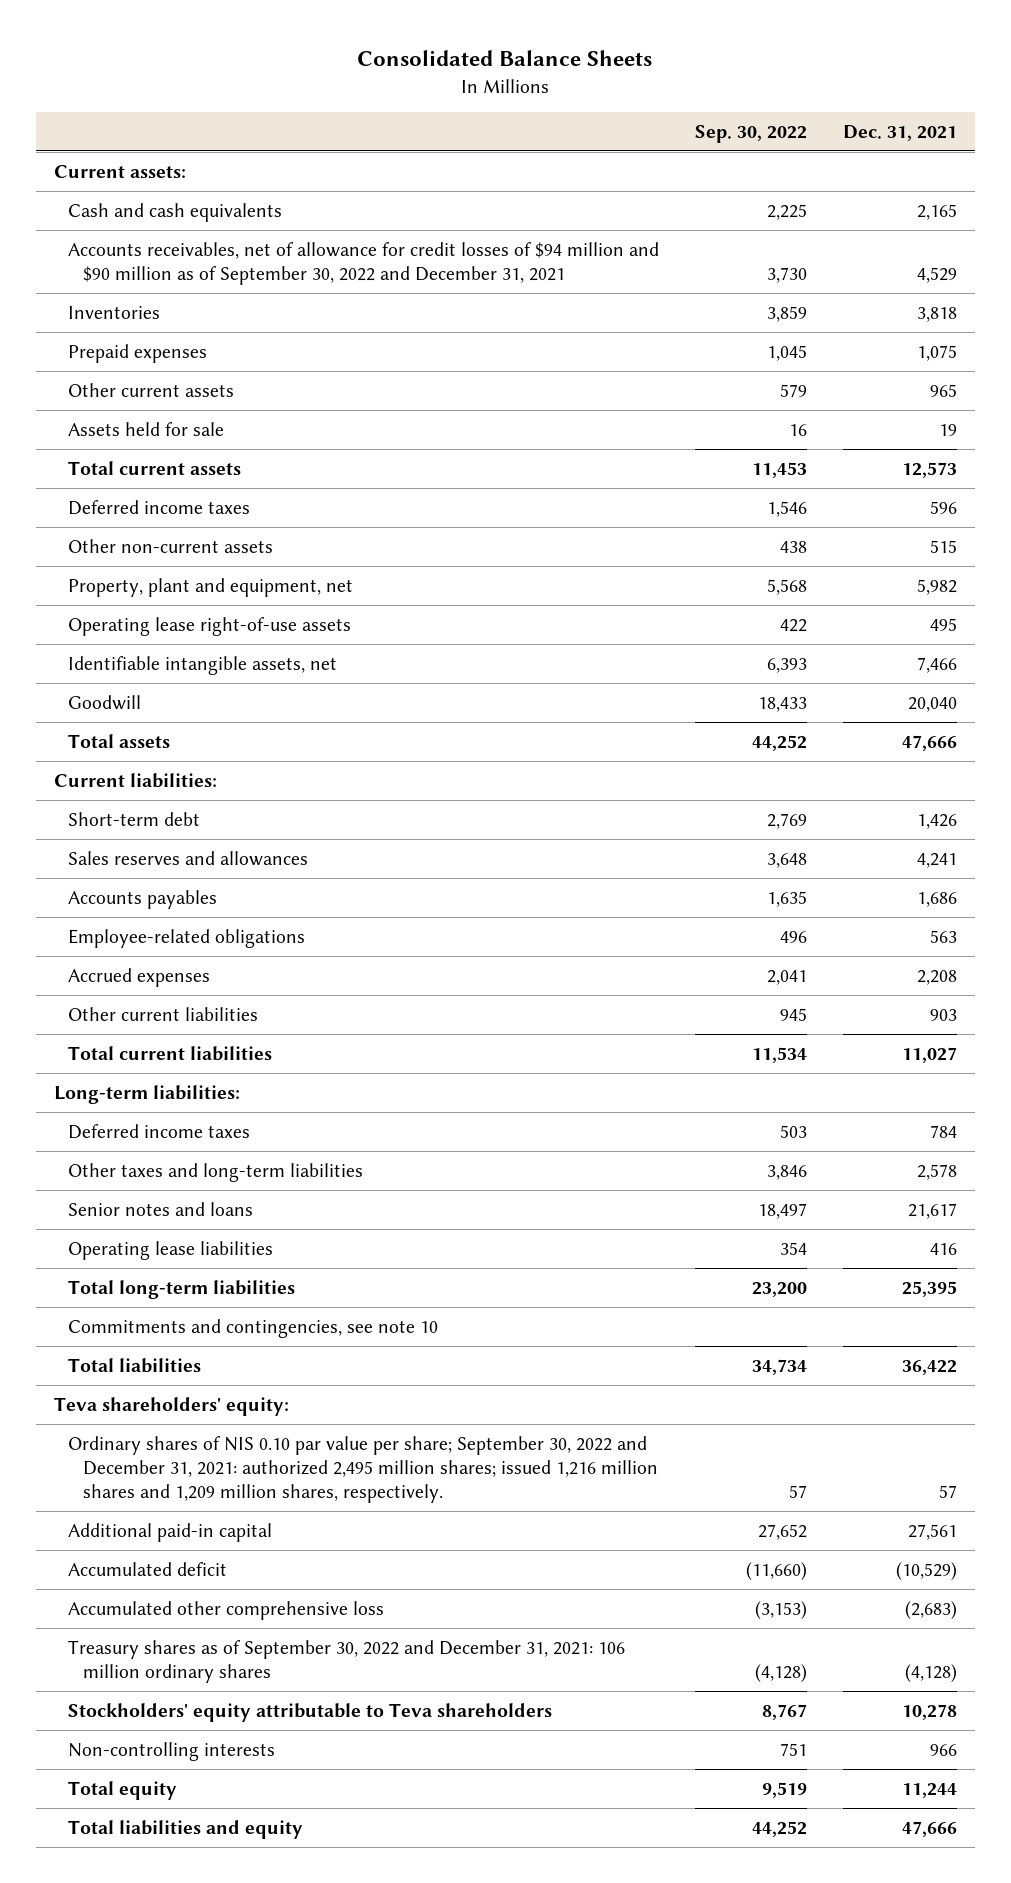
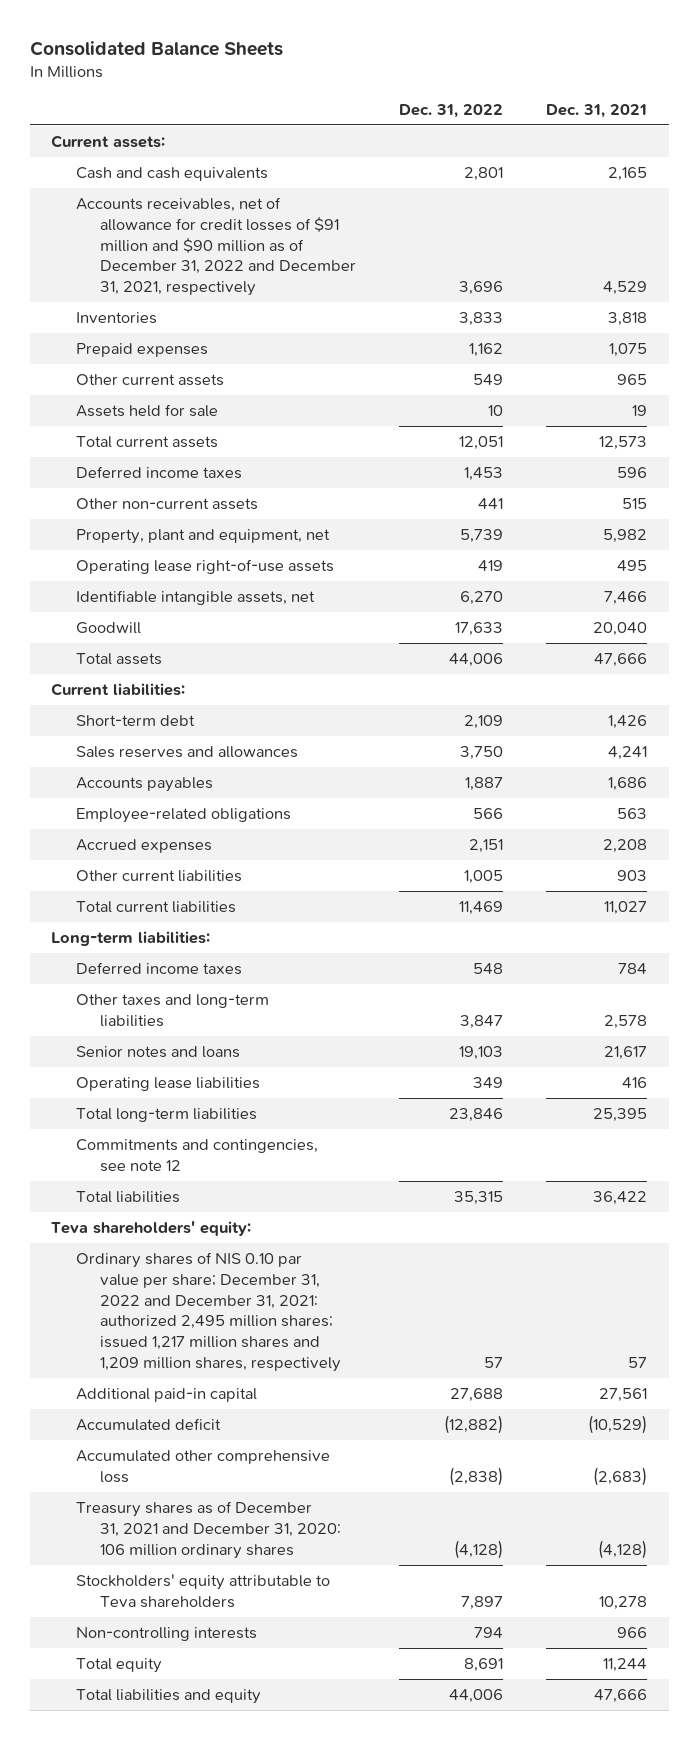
- | Sep. 30, 2022 | Dec. 31, 2021
+ | Dec. 31, 2022 | Dec. 31, 2021
- Accounts receivables, net of allowance for credit losses of $94 million and $90 million as of September 30, 2022 and December 31, 2021 | 3,730 | 4,529
+ Accounts receivables, net of allowance for credit losses of $91 million and $90 million as of December 31, 2022 and December 31, 2021, respectively | 3,696 | 4,529
- Commitments and contingencies, see note 10
+ Commitments and contingencies, see note 12
- Ordinary shares of NIS 0.10 par value per share; September 30, 2022 and December 31, 2021: authorized 2,495 million shares; issued 1,216 million shares and 1,209 million shares, respectively. | 57 | 57
+ Ordinary shares of NIS 0.10 par value per share; December 31, 2022 and December 31, 2021: authorized 2,495 million shares; issued 1,217 million shares and 1,209 million shares, respectively | 57 | 57
- Treasury shares as of September 30, 2022 and December 31, 2021: 106 million ordinary shares | (4,128) | (4,128)
+ Treasury shares as of December 31, 2021 and December 31, 2020: 106 million ordinary shares | (4,128) | (4,128)

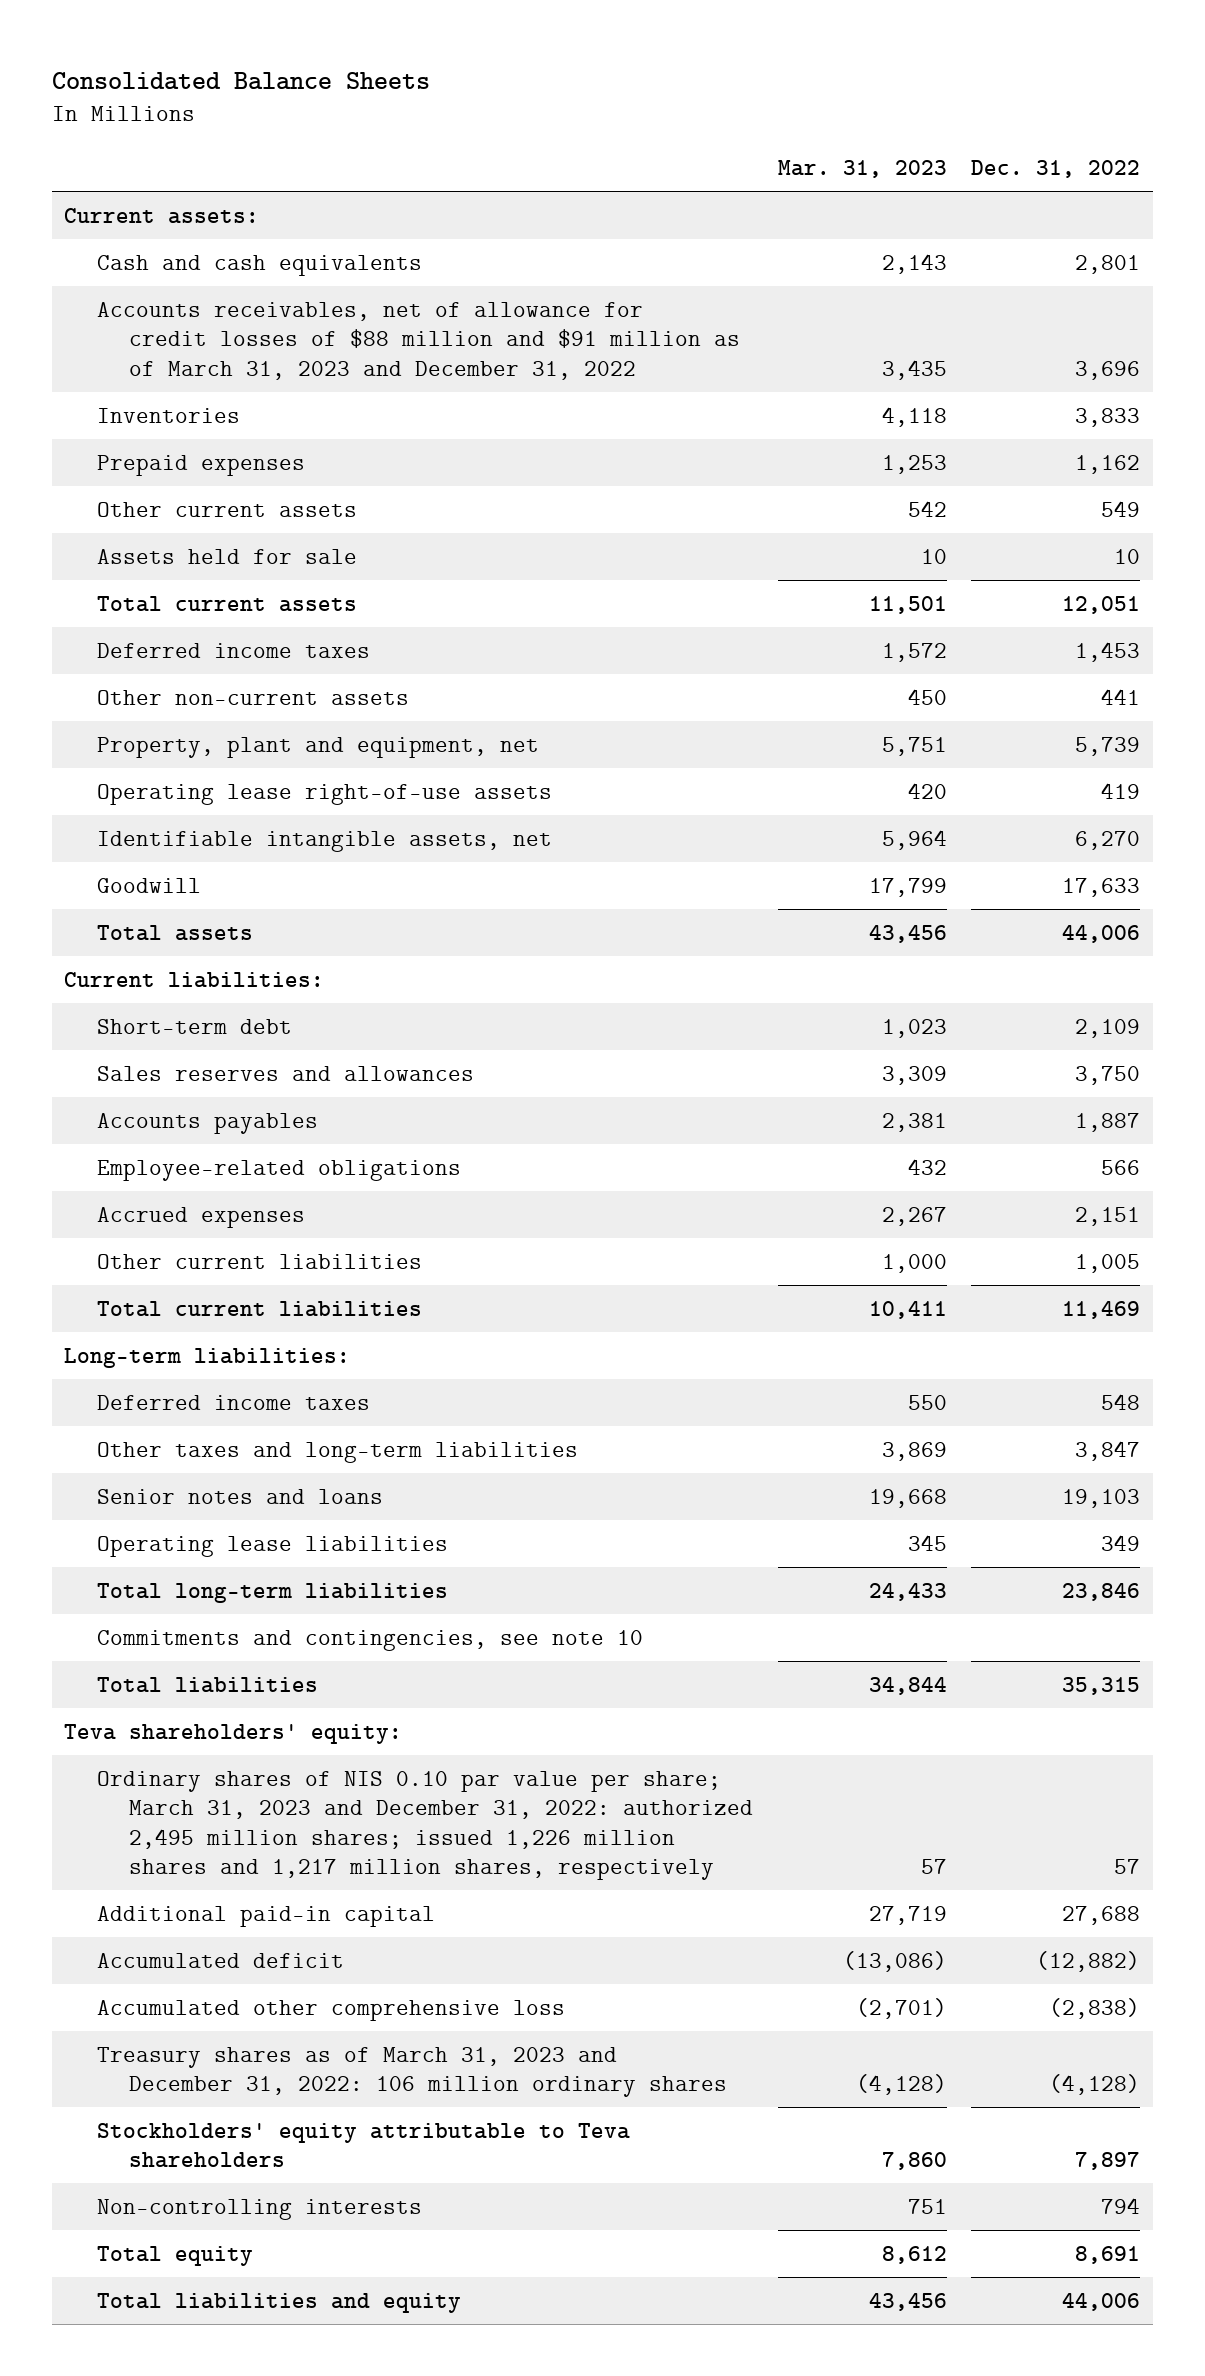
- | Dec. 31, 2022 | Dec. 31, 2021
+ | Mar. 31, 2023 | Dec. 31, 2022
- Accounts receivables, net of allowance for credit losses of $91 million and $90 million as of December 31, 2022 and December 31, 2021, respectively | 3,696 | 4,529
+ Accounts receivables, net of allowance for credit losses of $88 million and $91 million as of March 31, 2023 and December 31, 2022 | 3,435 | 3,696
- Commitments and contingencies, see note 12
+ Commitments and contingencies, see note 10
- Ordinary shares of NIS 0.10 par value per share; December 31, 2022 and December 31, 2021: authorized 2,495 million shares; issued 1,217 million shares and 1,209 million shares, respectively | 57 | 57
+ Ordinary shares of NIS 0.10 par value per share; March 31, 2023 and December 31, 2022: authorized 2,495 million shares; issued 1,226 million shares and 1,217 million shares, respectively | 57 | 57
- Treasury shares as of December 31, 2021 and December 31, 2020: 106 million ordinary shares | (4,128) | (4,128)
+ Treasury shares as of March 31, 2023 and December 31, 2022: 106 million ordinary shares | (4,128) | (4,128)

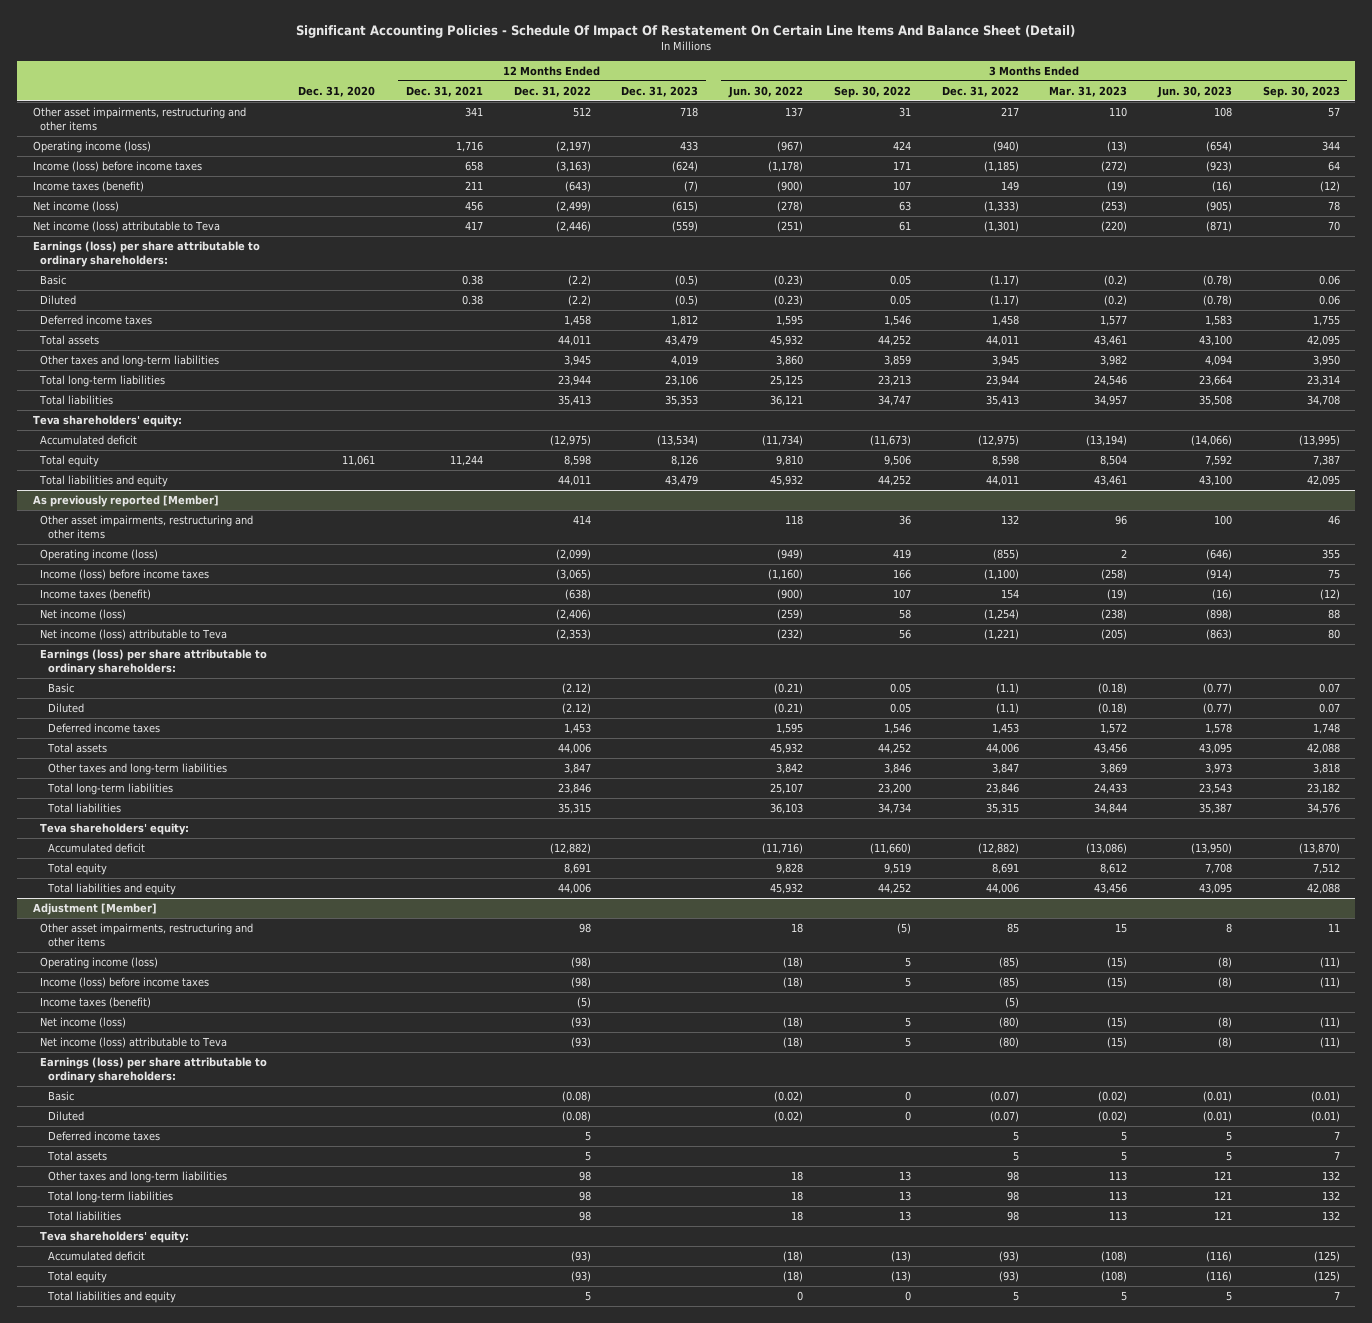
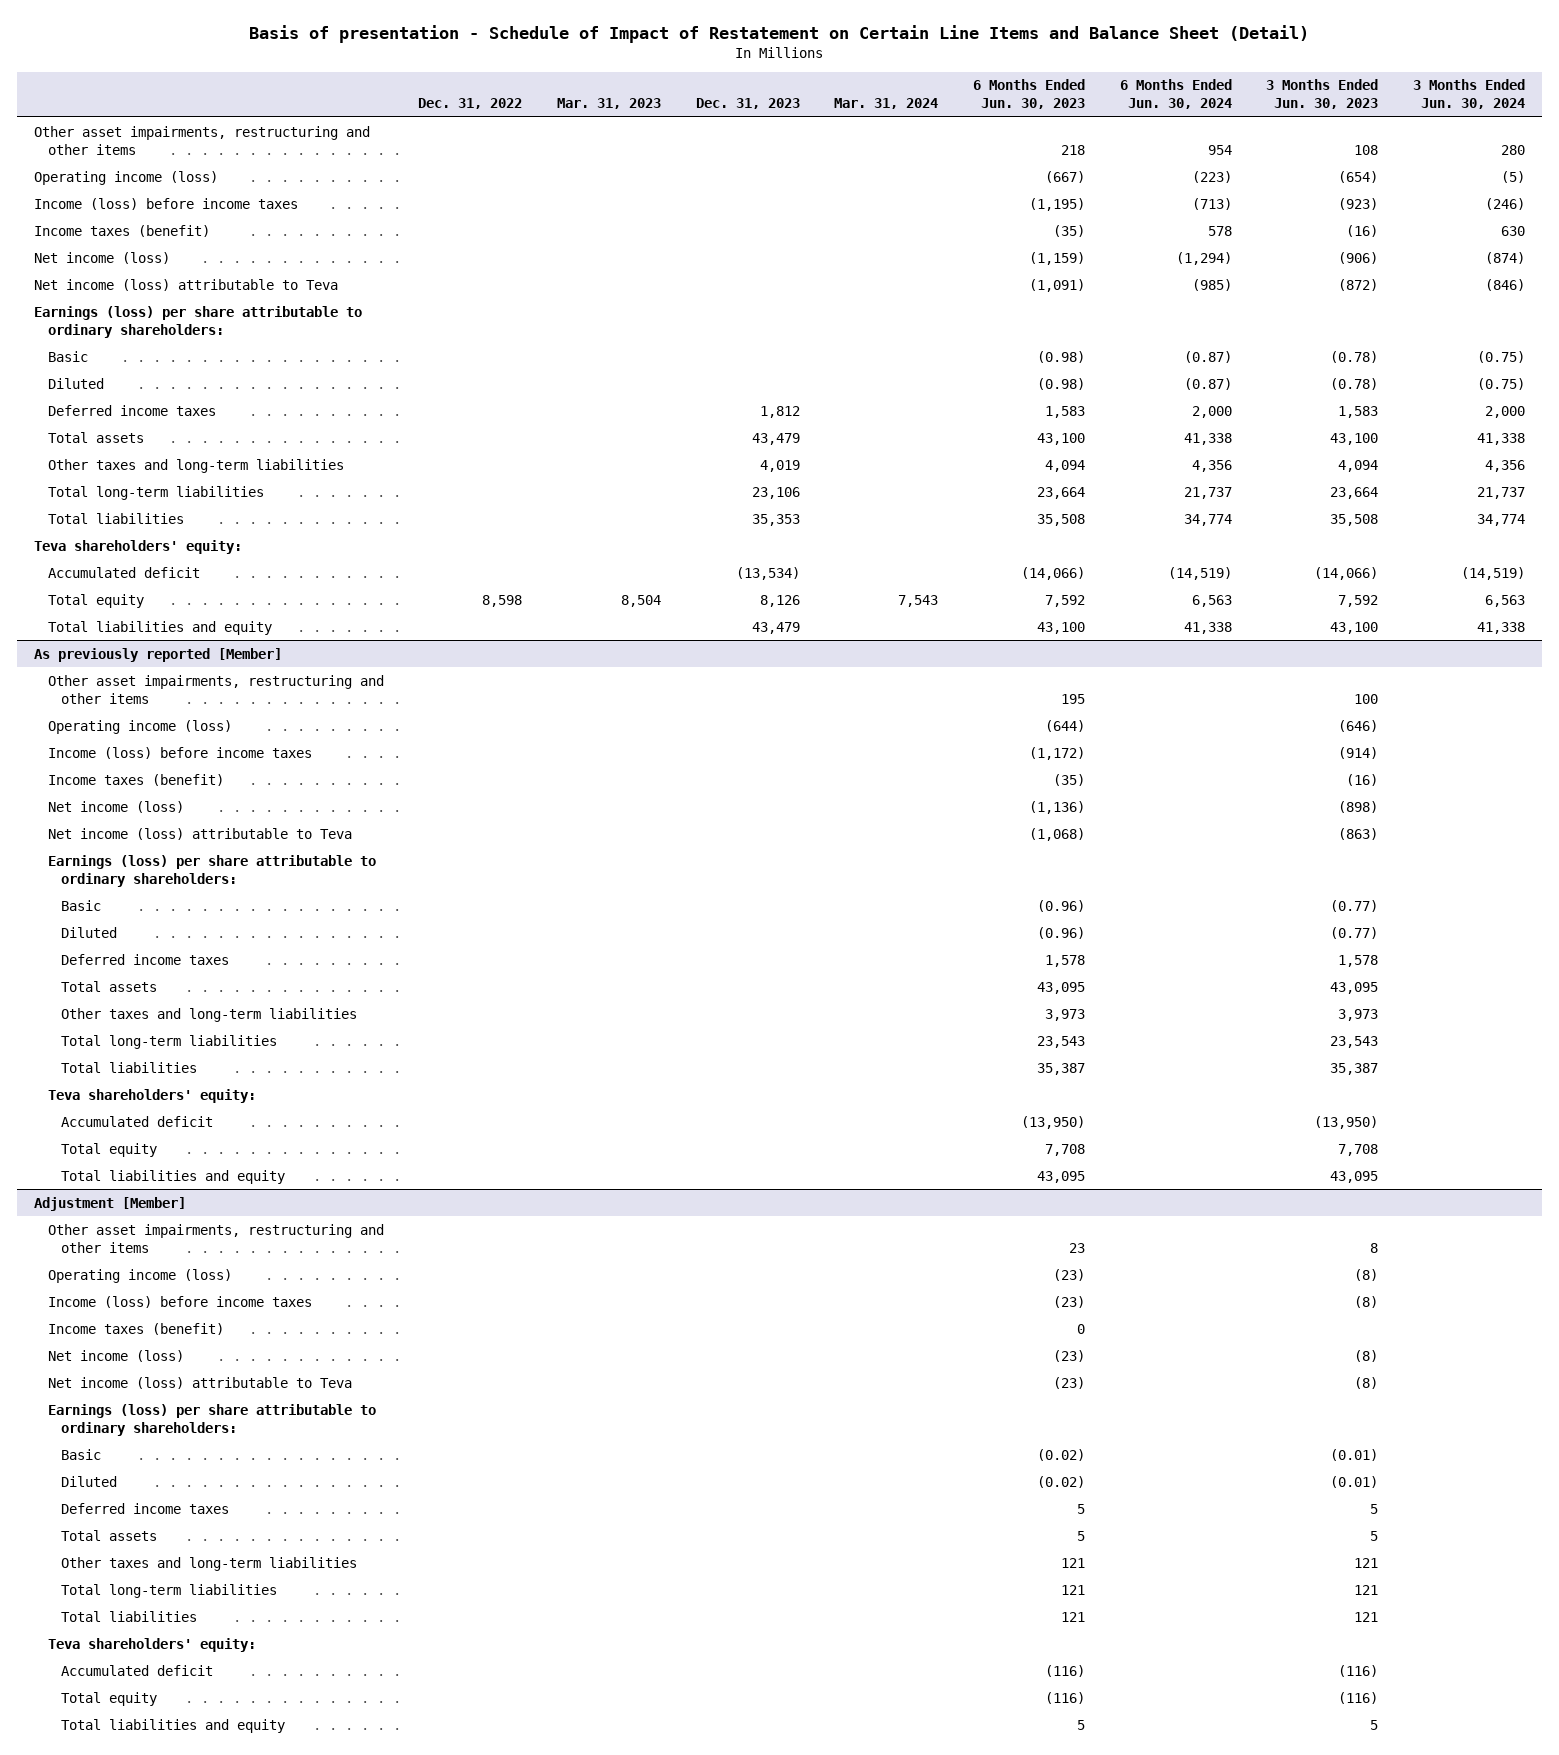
- Significant Accounting Policies - Schedule Of Impact Of Restatement On Certain Line Items And Balance Sheet (Detail)
+ Basis of presentation - Schedule of Impact of Restatement on Certain Line Items and Balance Sheet (Detail)
- | Dec. 31, 2020 | 12 Months Ended Dec. 31, 2021 | 12 Months Ended Dec. 31, 2022 | 12 Months Ended Dec. 31, 2023 | 3 Months Ended Jun. 30, 2022 | 3 Months Ended Sep. 30, 2022 | 3 Months Ended Dec. 31, 2022 | 3 Months Ended Mar. 31, 2023 | 3 Months Ended Jun. 30, 2023 | 3 Months Ended Sep. 30, 2023
+ | Dec. 31, 2022 | Mar. 31, 2023 | Dec. 31, 2023 | Mar. 31, 2024 | 6 Months Ended Jun. 30, 2023 | 6 Months Ended Jun. 30, 2024 | 3 Months Ended Jun. 30, 2023 | 3 Months Ended Jun. 30, 2024
- Net income (loss) | | 456 | (2,499) | (615) | (278) | 63 | (1,333) | (253) | (905) | 78
- Net income (loss) attributable to Teva | | 417 | (2,446) | (559) | (251) | 61 | (1,301) | (220) | (871) | 70
+ Net income (loss) | | | | | (1,159) | (1,294) | (906) | (874)
+ Net income (loss) attributable to Teva | | | | | (1,091) | (985) | (872) | (846)

